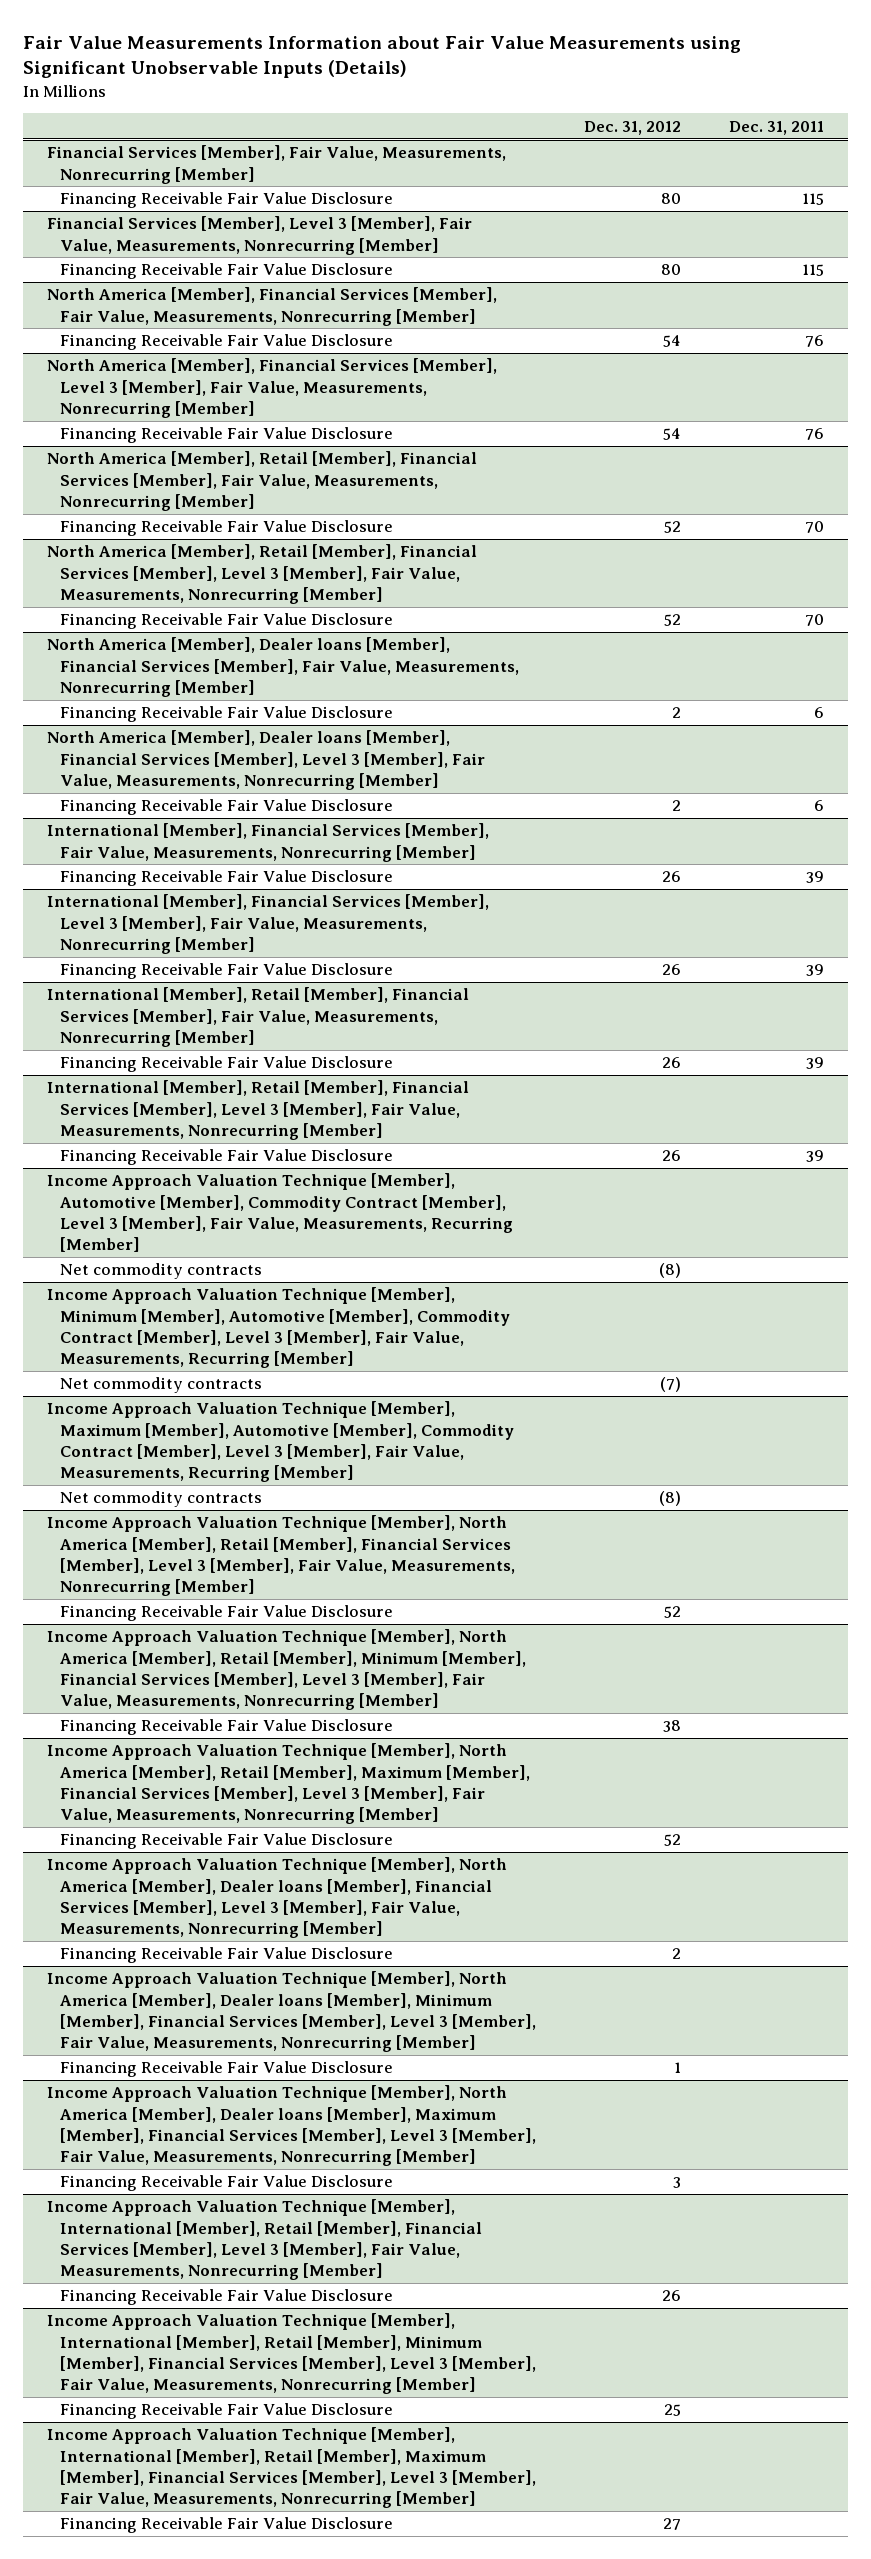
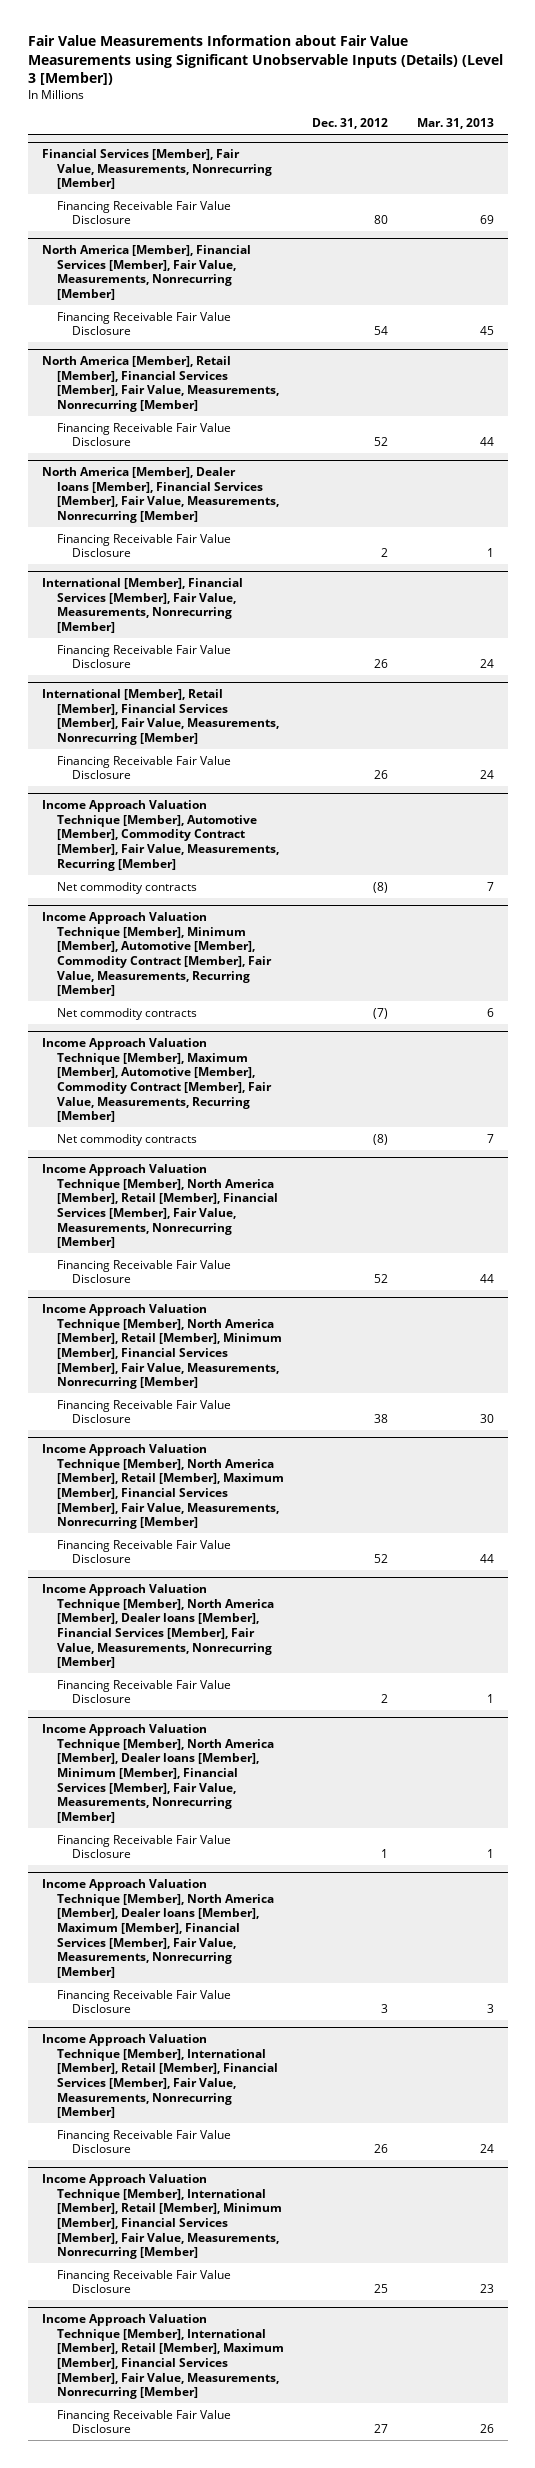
- Fair Value Measurements Information about Fair Value Measurements using Significant Unobservable Inputs (Details)
+ Fair Value Measurements Information about Fair Value Measurements using Significant Unobservable Inputs (Details) (Level 3 [Member])
- | Dec. 31, 2012 | Dec. 31, 2011
+ | Dec. 31, 2012 | Mar. 31, 2013
- Financial Services [Member], Level 3 [Member], Fair Value, Measurements, Nonrecurring [Member]
- Financing Receivable Fair Value Disclosure | 80 | 115
- North America [Member], Financial Services [Member], Level 3 [Member], Fair Value, Measurements, Nonrecurring [Member]
- Financing Receivable Fair Value Disclosure | 54 | 76
- North America [Member], Retail [Member], Financial Services [Member], Level 3 [Member], Fair Value, Measurements, Nonrecurring [Member]
- Financing Receivable Fair Value Disclosure | 52 | 70
- North America [Member], Dealer loans [Member], Financial Services [Member], Level 3 [Member], Fair Value, Measurements, Nonrecurring [Member]
- Financing Receivable Fair Value Disclosure | 2 | 6
- International [Member], Financial Services [Member], Level 3 [Member], Fair Value, Measurements, Nonrecurring [Member]
- Financing Receivable Fair Value Disclosure | 26 | 39
- International [Member], Retail [Member], Financial Services [Member], Level 3 [Member], Fair Value, Measurements, Nonrecurring [Member]
- Financing Receivable Fair Value Disclosure | 26 | 39
- Income Approach Valuation Technique [Member], Automotive [Member], Commodity Contract [Member], Level 3 [Member], Fair Value, Measurements, Recurring [Member]
+ Income Approach Valuation Technique [Member], Automotive [Member], Commodity Contract [Member], Fair Value, Measurements, Recurring [Member]
- Income Approach Valuation Technique [Member], Minimum [Member], Automotive [Member], Commodity Contract [Member], Level 3 [Member], Fair Value, Measurements, Recurring [Member]
+ Income Approach Valuation Technique [Member], Minimum [Member], Automotive [Member], Commodity Contract [Member], Fair Value, Measurements, Recurring [Member]
- Income Approach Valuation Technique [Member], Maximum [Member], Automotive [Member], Commodity Contract [Member], Level 3 [Member], Fair Value, Measurements, Recurring [Member]
+ Income Approach Valuation Technique [Member], Maximum [Member], Automotive [Member], Commodity Contract [Member], Fair Value, Measurements, Recurring [Member]
- Income Approach Valuation Technique [Member], North America [Member], Retail [Member], Financial Services [Member], Level 3 [Member], Fair Value, Measurements, Nonrecurring [Member]
+ Income Approach Valuation Technique [Member], North America [Member], Retail [Member], Financial Services [Member], Fair Value, Measurements, Nonrecurring [Member]
- Income Approach Valuation Technique [Member], North America [Member], Retail [Member], Minimum [Member], Financial Services [Member], Level 3 [Member], Fair Value, Measurements, Nonrecurring [Member]
+ Income Approach Valuation Technique [Member], North America [Member], Retail [Member], Minimum [Member], Financial Services [Member], Fair Value, Measurements, Nonrecurring [Member]
- Income Approach Valuation Technique [Member], North America [Member], Retail [Member], Maximum [Member], Financial Services [Member], Level 3 [Member], Fair Value, Measurements, Nonrecurring [Member]
+ Income Approach Valuation Technique [Member], North America [Member], Retail [Member], Maximum [Member], Financial Services [Member], Fair Value, Measurements, Nonrecurring [Member]
- Income Approach Valuation Technique [Member], North America [Member], Dealer loans [Member], Financial Services [Member], Level 3 [Member], Fair Value, Measurements, Nonrecurring [Member]
+ Income Approach Valuation Technique [Member], North America [Member], Dealer loans [Member], Financial Services [Member], Fair Value, Measurements, Nonrecurring [Member]
- Income Approach Valuation Technique [Member], North America [Member], Dealer loans [Member], Minimum [Member], Financial Services [Member], Level 3 [Member], Fair Value, Measurements, Nonrecurring [Member]
+ Income Approach Valuation Technique [Member], North America [Member], Dealer loans [Member], Minimum [Member], Financial Services [Member], Fair Value, Measurements, Nonrecurring [Member]
- Income Approach Valuation Technique [Member], North America [Member], Dealer loans [Member], Maximum [Member], Financial Services [Member], Level 3 [Member], Fair Value, Measurements, Nonrecurring [Member]
+ Income Approach Valuation Technique [Member], North America [Member], Dealer loans [Member], Maximum [Member], Financial Services [Member], Fair Value, Measurements, Nonrecurring [Member]
- Income Approach Valuation Technique [Member], International [Member], Retail [Member], Financial Services [Member], Level 3 [Member], Fair Value, Measurements, Nonrecurring [Member]
+ Income Approach Valuation Technique [Member], International [Member], Retail [Member], Financial Services [Member], Fair Value, Measurements, Nonrecurring [Member]
- Income Approach Valuation Technique [Member], International [Member], Retail [Member], Minimum [Member], Financial Services [Member], Level 3 [Member], Fair Value, Measurements, Nonrecurring [Member]
+ Income Approach Valuation Technique [Member], International [Member], Retail [Member], Minimum [Member], Financial Services [Member], Fair Value, Measurements, Nonrecurring [Member]
- Income Approach Valuation Technique [Member], International [Member], Retail [Member], Maximum [Member], Financial Services [Member], Level 3 [Member], Fair Value, Measurements, Nonrecurring [Member]
+ Income Approach Valuation Technique [Member], International [Member], Retail [Member], Maximum [Member], Financial Services [Member], Fair Value, Measurements, Nonrecurring [Member]

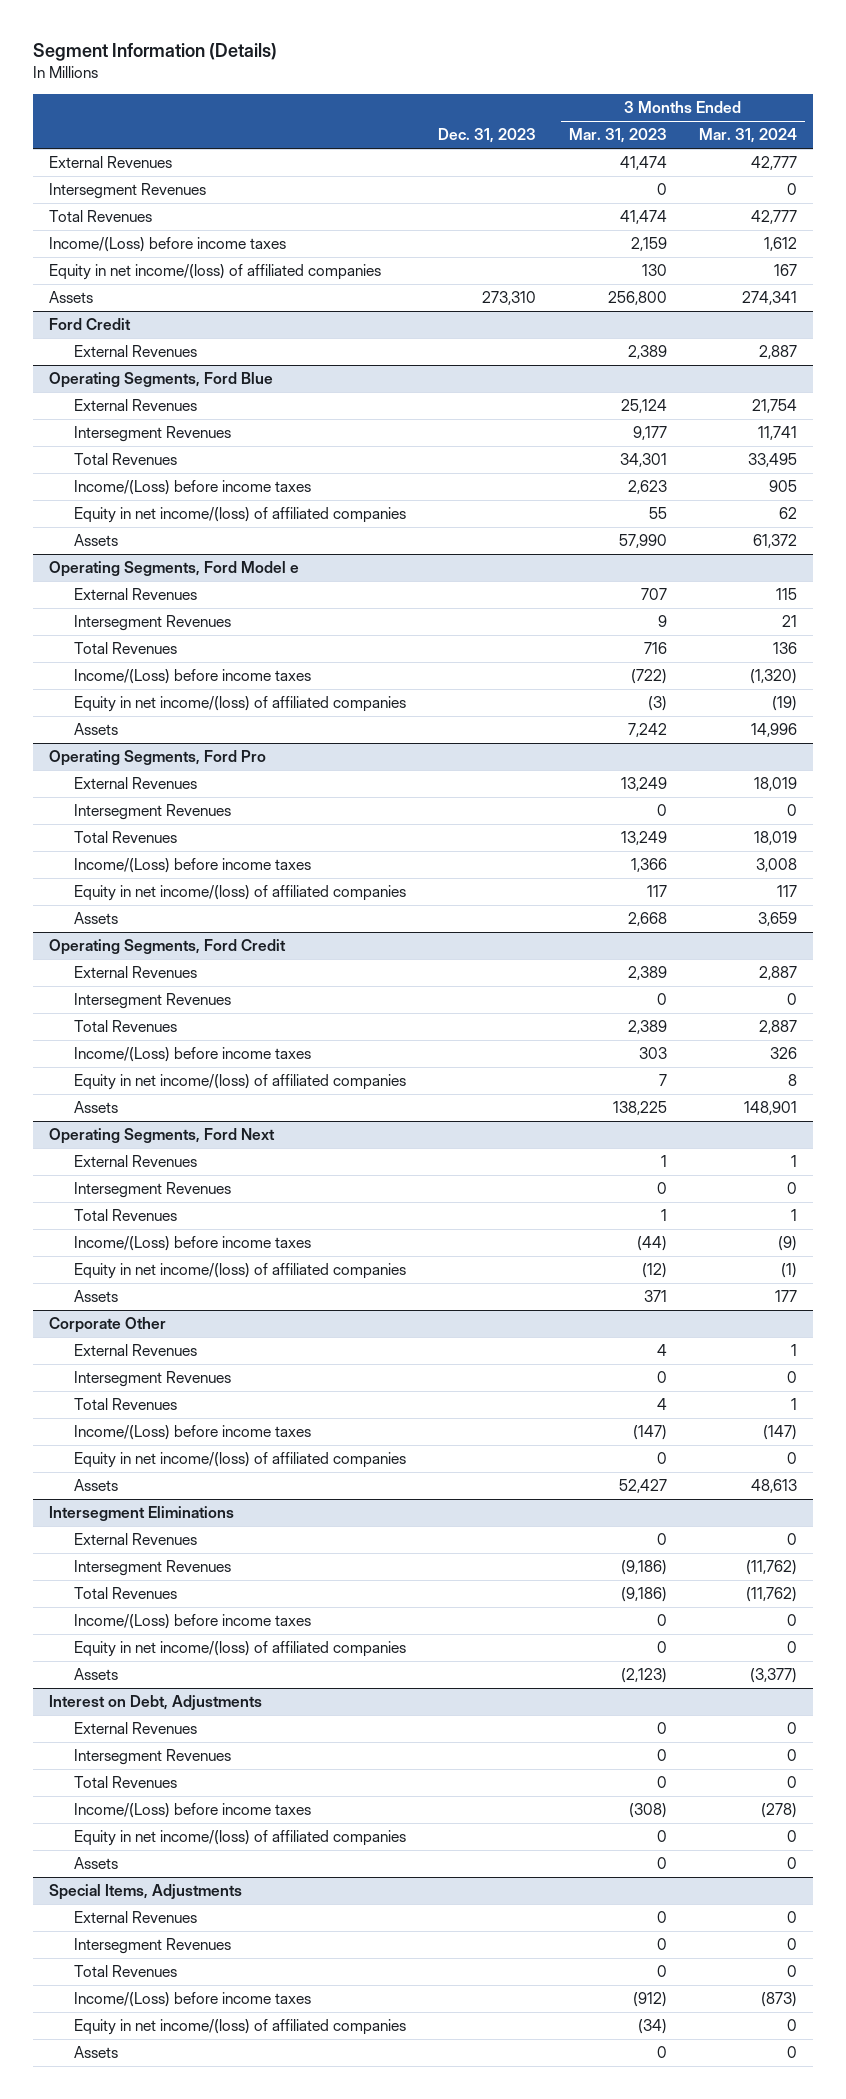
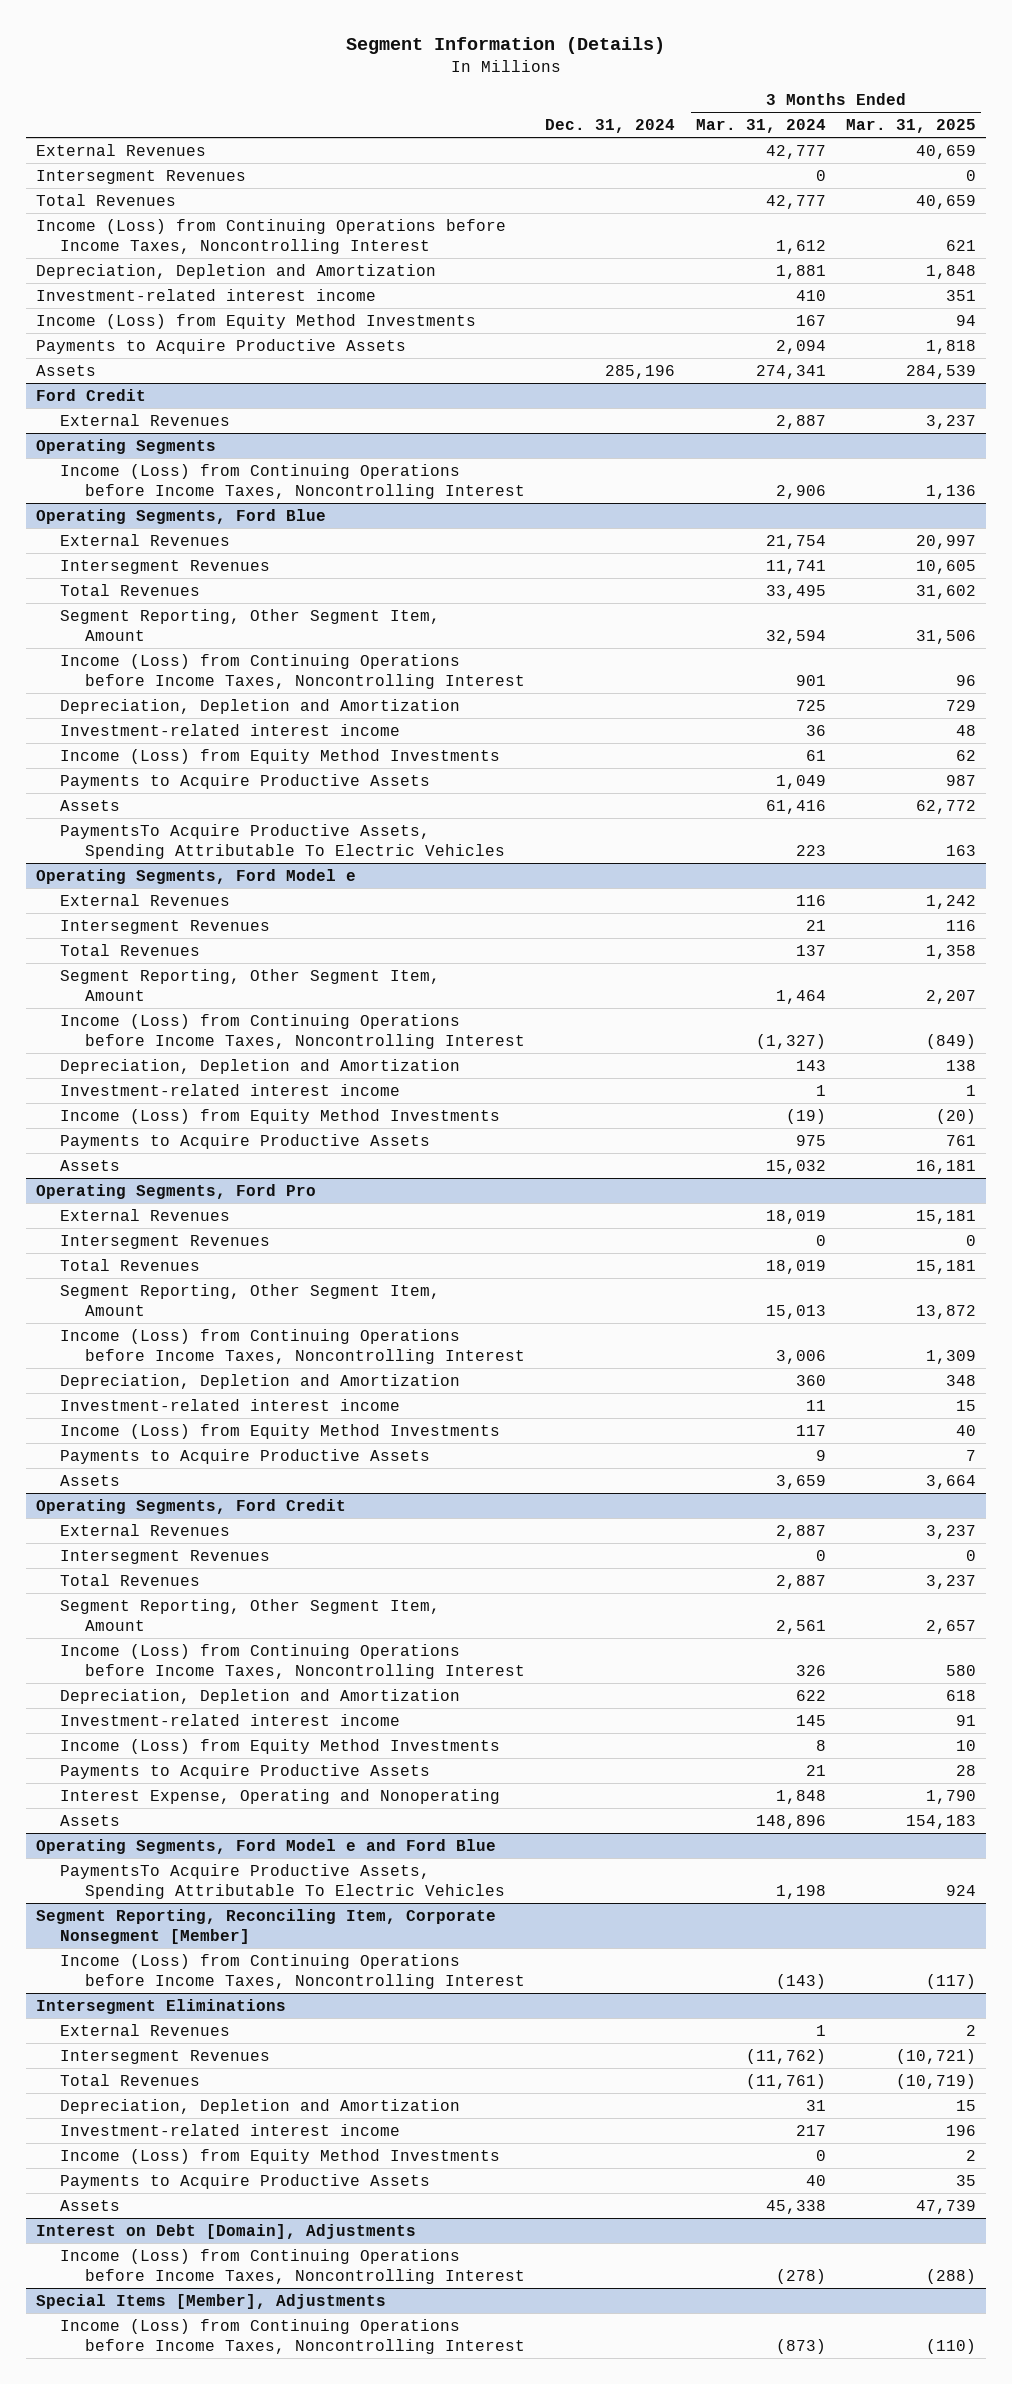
- | Dec. 31, 2023 | 3 Months Ended Mar. 31, 2023 | 3 Months Ended Mar. 31, 2024
+ | Dec. 31, 2024 | 3 Months Ended Mar. 31, 2024 | 3 Months Ended Mar. 31, 2025
- Income/(Loss) before income taxes | | 2,159 | 1,612
- Equity in net income/(loss) of affiliated companies | | 130 | 167
+ Income (Loss) from Continuing Operations before Income Taxes, Noncontrolling Interest | | 1,612 | 621
+ Depreciation, Depletion and Amortization | | 1,881 | 1,848
+ Investment-related interest income | | 410 | 351
+ Income (Loss) from Equity Method Investments | | 167 | 94
+ Payments to Acquire Productive Assets | | 2,094 | 1,818
+ Operating Segments
+ Income (Loss) from Continuing Operations before Income Taxes, Noncontrolling Interest | | 2,906 | 1,136
@ Operating Segments, Ford Blue
- Income/(Loss) before income taxes | | 2,623 | 905
- Equity in net income/(loss) of affiliated companies | | 55 | 62
- Assets | | 57,990 | 61,372
+ Segment Reporting, Other Segment Item, Amount | | 32,594 | 31,506
+ Income (Loss) from Continuing Operations before Income Taxes, Noncontrolling Interest | | 901 | 96
+ Depreciation, Depletion and Amortization | | 725 | 729
+ Investment-related interest income | | 36 | 48
+ Income (Loss) from Equity Method Investments | | 61 | 62
+ Payments to Acquire Productive Assets | | 1,049 | 987
+ Assets | | 61,416 | 62,772
+ PaymentsTo Acquire Productive Assets, Spending Attributable To Electric Vehicles | | 223 | 163
@ Operating Segments, Ford Model e
- External Revenues | | 707 | 115
+ External Revenues | | 116 | 1,242
- Total Revenues | | 716 | 136
- Income/(Loss) before income taxes | | (722) | (1,320)
- Equity in net income/(loss) of affiliated companies | | (3) | (19)
- Assets | | 7,242 | 14,996
+ Total Revenues | | 137 | 1,358
+ Segment Reporting, Other Segment Item, Amount | | 1,464 | 2,207
+ Income (Loss) from Continuing Operations before Income Taxes, Noncontrolling Interest | | (1,327) | (849)
+ Depreciation, Depletion and Amortization | | 143 | 138
+ Investment-related interest income | | 1 | 1
+ Income (Loss) from Equity Method Investments | | (19) | (20)
+ Payments to Acquire Productive Assets | | 975 | 761
+ Assets | | 15,032 | 16,181
@ Operating Segments, Ford Pro
- Income/(Loss) before income taxes | | 1,366 | 3,008
- Equity in net income/(loss) of affiliated companies | | 117 | 117
+ Segment Reporting, Other Segment Item, Amount | | 15,013 | 13,872
+ Income (Loss) from Continuing Operations before Income Taxes, Noncontrolling Interest | | 3,006 | 1,309
+ Depreciation, Depletion and Amortization | | 360 | 348
+ Investment-related interest income | | 11 | 15
+ Income (Loss) from Equity Method Investments | | 117 | 40
+ Payments to Acquire Productive Assets | | 9 | 7
@ Operating Segments, Ford Credit
- Income/(Loss) before income taxes | | 303 | 326
- Equity in net income/(loss) of affiliated companies | | 7 | 8
- Assets | | 138,225 | 148,901
- Operating Segments, Ford Next
- External Revenues | | 1 | 1
- Intersegment Revenues | | 0 | 0
- Total Revenues | | 1 | 1
- Income/(Loss) before income taxes | | (44) | (9)
- Equity in net income/(loss) of affiliated companies | | (12) | (1)
- Assets | | 371 | 177
- Corporate Other
- External Revenues | | 4 | 1
- Intersegment Revenues | | 0 | 0
- Total Revenues | | 4 | 1
- Income/(Loss) before income taxes | | (147) | (147)
- Equity in net income/(loss) of affiliated companies | | 0 | 0
- Assets | | 52,427 | 48,613
@ Operating Segments, Ford Credit
+ Segment Reporting, Other Segment Item, Amount | | 2,561 | 2,657
+ Income (Loss) from Continuing Operations before Income Taxes, Noncontrolling Interest | | 326 | 580
+ Depreciation, Depletion and Amortization | | 622 | 618
+ Investment-related interest income | | 145 | 91
+ Income (Loss) from Equity Method Investments | | 8 | 10
+ Payments to Acquire Productive Assets | | 21 | 28
+ Interest Expense, Operating and Nonoperating | | 1,848 | 1,790
+ Assets | | 148,896 | 154,183
+ Operating Segments, Ford Model e and Ford Blue
+ PaymentsTo Acquire Productive Assets, Spending Attributable To Electric Vehicles | | 1,198 | 924
+ Segment Reporting, Reconciling Item, Corporate Nonsegment [Member]
+ Income (Loss) from Continuing Operations before Income Taxes, Noncontrolling Interest | | (143) | (117)
@ Intersegment Eliminations
- External Revenues | | 0 | 0
+ External Revenues | | 1 | 2
- Total Revenues | | (9,186) | (11,762)
- Income/(Loss) before income taxes | | 0 | 0
- Equity in net income/(loss) of affiliated companies | | 0 | 0
- Assets | | (2,123) | (3,377)
- Interest on Debt, Adjustments
- External Revenues | | 0 | 0
- Intersegment Revenues | | 0 | 0
- Total Revenues | | 0 | 0
- Income/(Loss) before income taxes | | (308) | (278)
- Equity in net income/(loss) of affiliated companies | | 0 | 0
- Assets | | 0 | 0
- Special Items, Adjustments
- External Revenues | | 0 | 0
- Intersegment Revenues | | 0 | 0
- Total Revenues | | 0 | 0
- Income/(Loss) before income taxes | | (912) | (873)
- Equity in net income/(loss) of affiliated companies | | (34) | 0
- Assets | | 0 | 0
@ Intersegment Eliminations
+ Total Revenues | | (11,761) | (10,719)
+ Depreciation, Depletion and Amortization | | 31 | 15
+ Investment-related interest income | | 217 | 196
+ Income (Loss) from Equity Method Investments | | 0 | 2
+ Payments to Acquire Productive Assets | | 40 | 35
+ Assets | | 45,338 | 47,739
+ Interest on Debt [Domain], Adjustments
+ Income (Loss) from Continuing Operations before Income Taxes, Noncontrolling Interest | | (278) | (288)
+ Special Items [Member], Adjustments
+ Income (Loss) from Continuing Operations before Income Taxes, Noncontrolling Interest | | (873) | (110)

